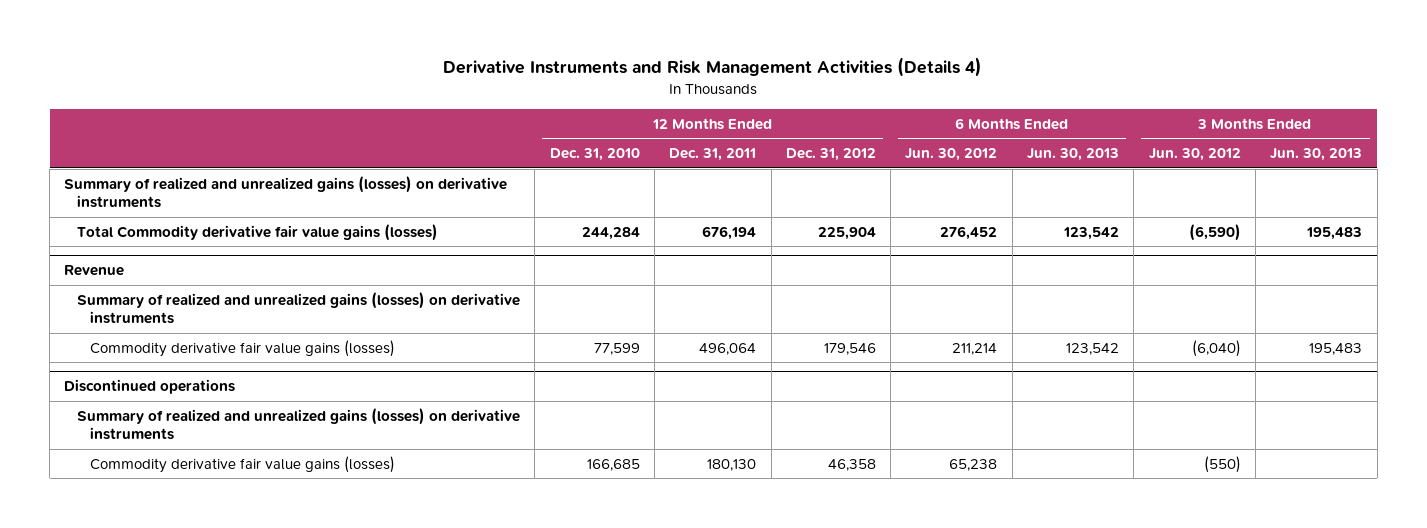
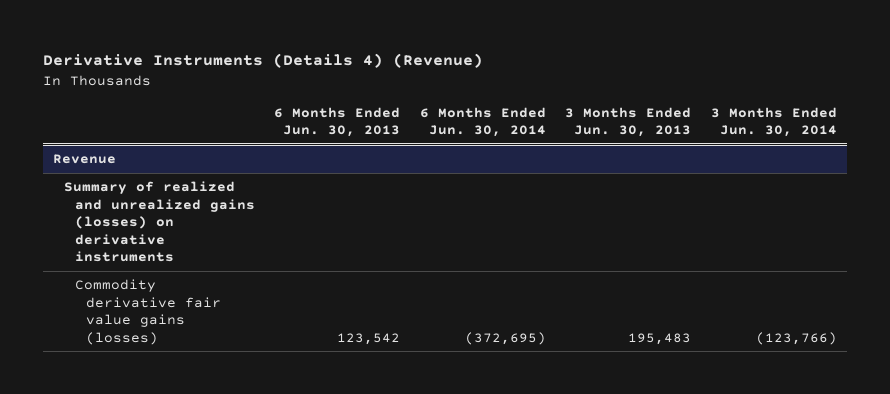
- Derivative Instruments and Risk Management Activities (Details 4)
+ Derivative Instruments (Details 4) (Revenue)
- | 12 Months Ended Dec. 31, 2010 | 12 Months Ended Dec. 31, 2011 | 12 Months Ended Dec. 31, 2012 | 6 Months Ended Jun. 30, 2012 | 6 Months Ended Jun. 30, 2013 | 3 Months Ended Jun. 30, 2012 | 3 Months Ended Jun. 30, 2013
+ | 6 Months Ended Jun. 30, 2013 | 6 Months Ended Jun. 30, 2014 | 3 Months Ended Jun. 30, 2013 | 3 Months Ended Jun. 30, 2014
- Summary of realized and unrealized gains (losses) on derivative instruments
- Total Commodity derivative fair value gains (losses) | 244,284 | 676,194 | 225,904 | 276,452 | 123,542 | (6,590) | 195,483
- Discontinued operations
- Summary of realized and unrealized gains (losses) on derivative instruments
- Commodity derivative fair value gains (losses) | 166,685 | 180,130 | 46,358 | 65,238 | | (550) |

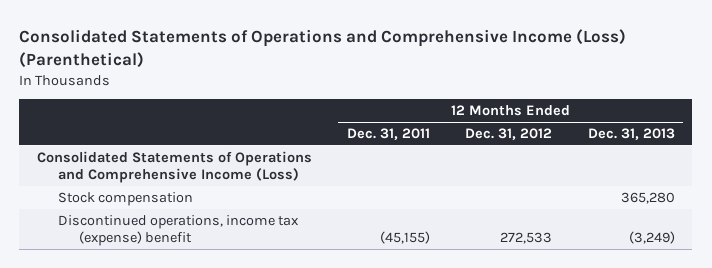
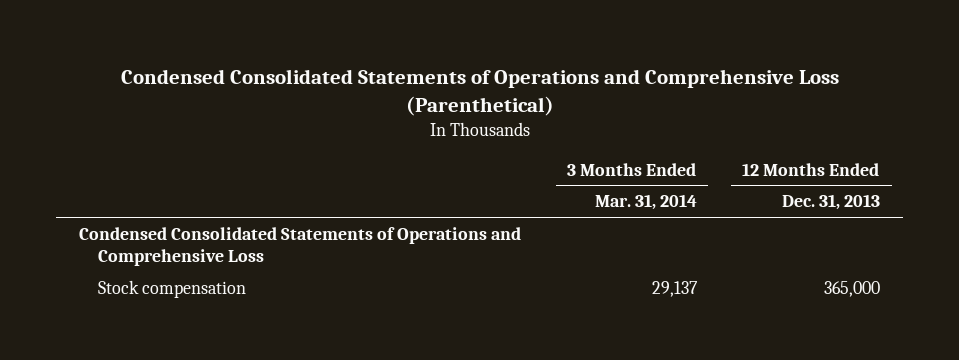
- Consolidated Statements of Operations and Comprehensive Income (Loss) (Parenthetical)
+ Condensed Consolidated Statements of Operations and Comprehensive Loss (Parenthetical)
- | 12 Months Ended Dec. 31, 2011 | 12 Months Ended Dec. 31, 2012 | 12 Months Ended Dec. 31, 2013
+ | 3 Months Ended Mar. 31, 2014 | 12 Months Ended Dec. 31, 2013
- Consolidated Statements of Operations and Comprehensive Income (Loss)
- Stock compensation | | | 365,280
- Discontinued operations, income tax (expense) benefit | (45,155) | 272,533 | (3,249)
+ Condensed Consolidated Statements of Operations and Comprehensive Loss
+ Stock compensation | 29,137 | 365,000

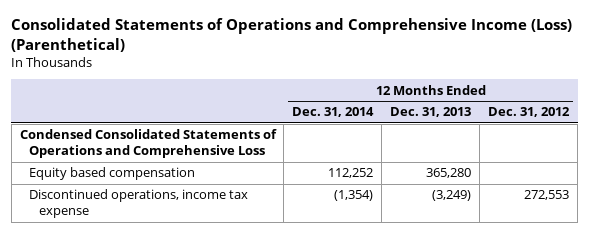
- Condensed Consolidated Statements of Operations and Comprehensive Loss (Parenthetical)
+ Consolidated Statements of Operations and Comprehensive Income (Loss) (Parenthetical)
- | 3 Months Ended Mar. 31, 2014 | 12 Months Ended Dec. 31, 2013
+ | 12 Months Ended Dec. 31, 2014 | 12 Months Ended Dec. 31, 2013 | 12 Months Ended Dec. 31, 2012
- Stock compensation | 29,137 | 365,000
+ Equity based compensation | 112,252 | 365,280 |
+ Discontinued operations, income tax expense | (1,354) | (3,249) | 272,553

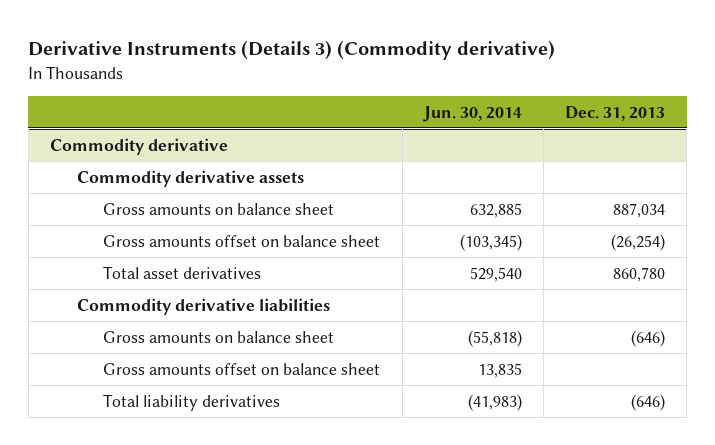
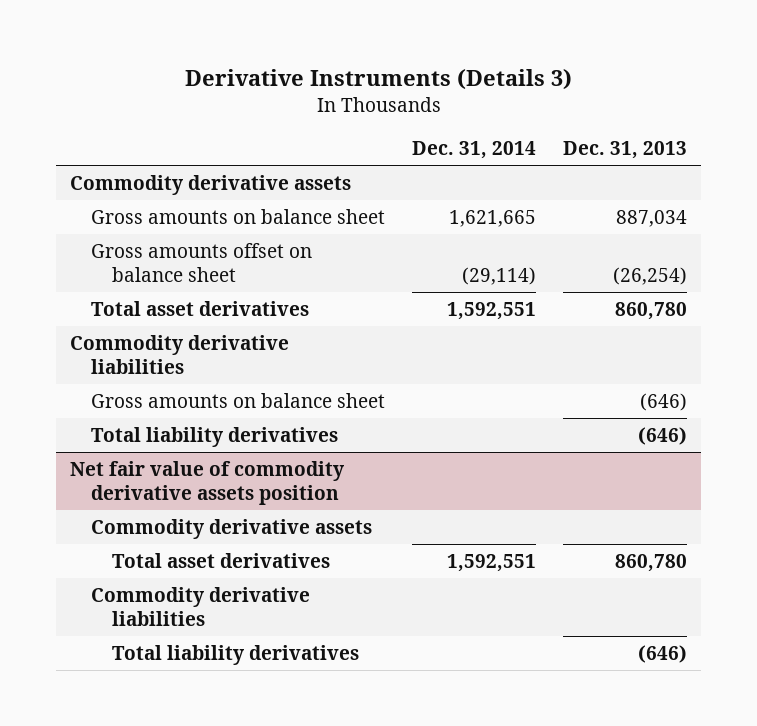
- Derivative Instruments (Details 3) (Commodity derivative)
+ Derivative Instruments (Details 3)
- | Jun. 30, 2014 | Dec. 31, 2013
+ | Dec. 31, 2014 | Dec. 31, 2013
- Commodity derivative
- Gross amounts offset on balance sheet | 13,835 |
+ Net fair value of commodity derivative assets position
+ Commodity derivative assets
+ Total asset derivatives | 1,592,551 | 860,780
+ Commodity derivative liabilities
+ Total liability derivatives | | (646)

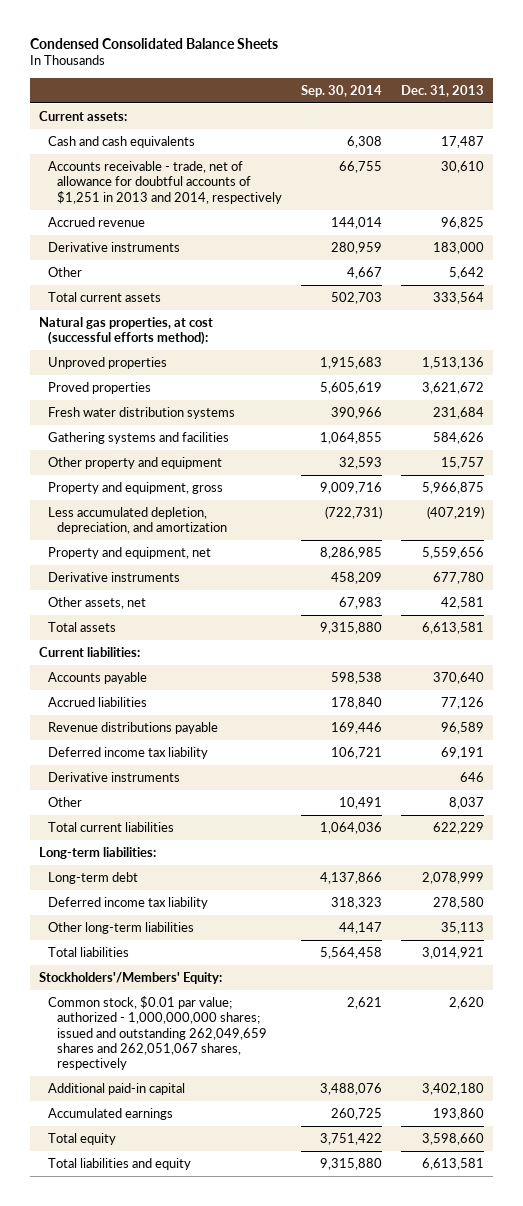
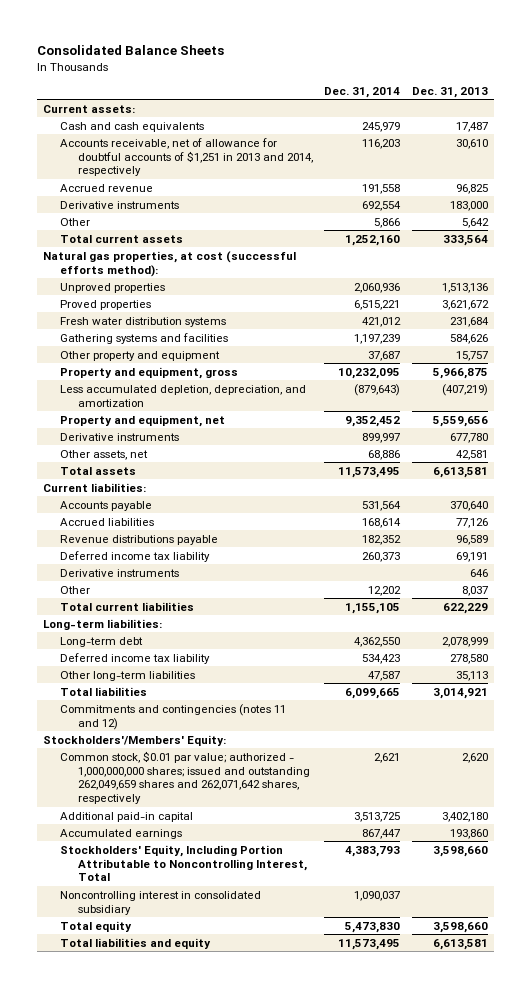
- Condensed Consolidated Balance Sheets
+ Consolidated Balance Sheets
- | Sep. 30, 2014 | Dec. 31, 2013
+ | Dec. 31, 2014 | Dec. 31, 2013
- Accounts receivable - trade, net of allowance for doubtful accounts of $1,251 in 2013 and 2014, respectively | 66,755 | 30,610
+ Accounts receivable, net of allowance for doubtful accounts of $1,251 in 2013 and 2014, respectively | 116,203 | 30,610
+ Commitments and contingencies (notes 11 and 12)
- Common stock, $0.01 par value; authorized - 1,000,000,000 shares; issued and outstanding 262,049,659 shares and 262,051,067 shares, respectively | 2,621 | 2,620
+ Common stock, $0.01 par value; authorized - 1,000,000,000 shares; issued and outstanding 262,049,659 shares and 262,071,642 shares, respectively | 2,621 | 2,620
+ Stockholders' Equity, Including Portion Attributable to Noncontrolling Interest, Total | 4,383,793 | 3,598,660
+ Noncontrolling interest in consolidated subsidiary | 1,090,037 |

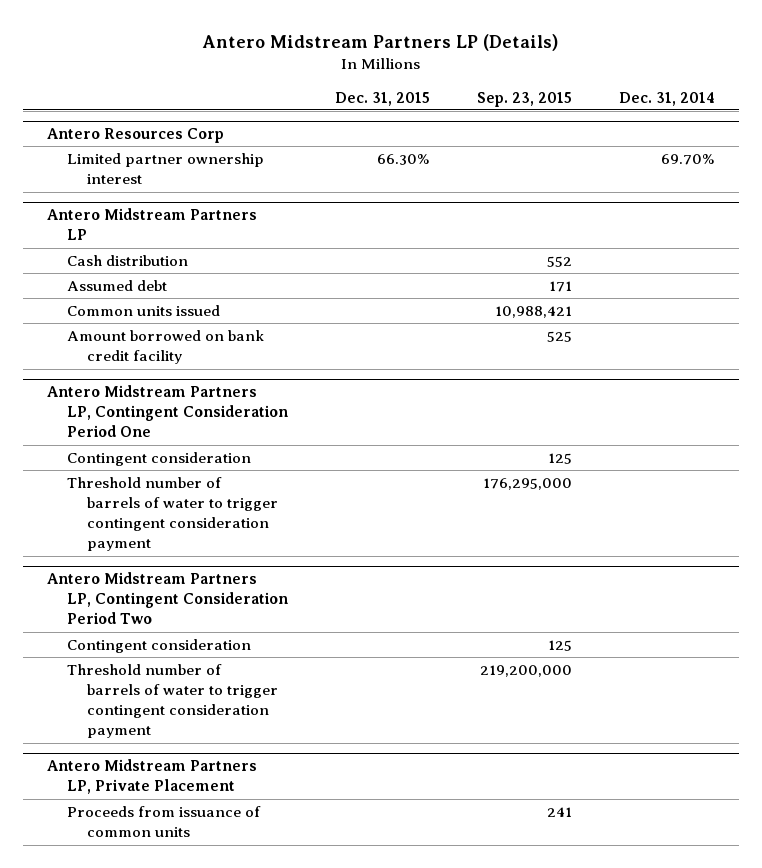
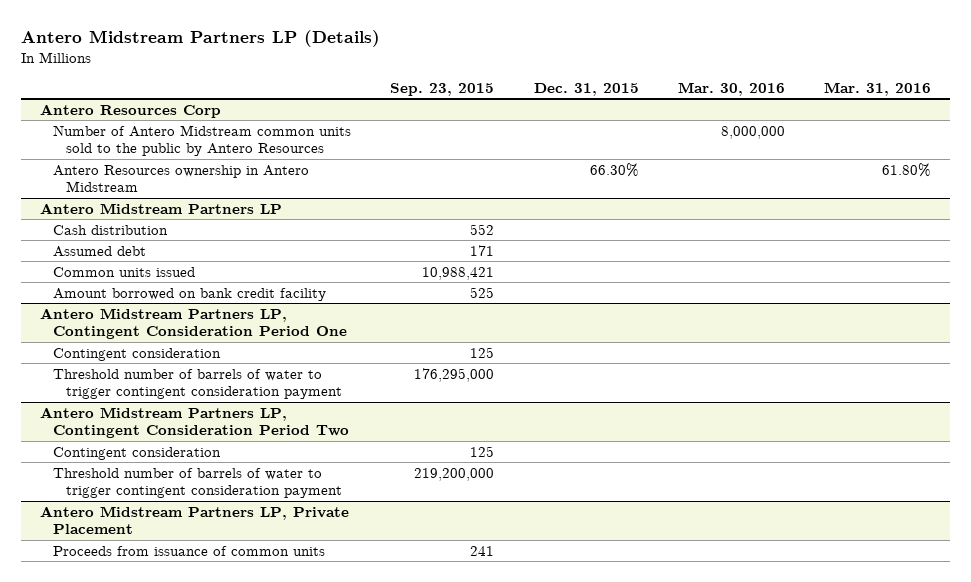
- | Dec. 31, 2015 | Sep. 23, 2015 | Dec. 31, 2014
+ | Sep. 23, 2015 | Dec. 31, 2015 | Mar. 30, 2016 | Mar. 31, 2016
@ Antero Resources Corp
- Limited partner ownership interest | 66.30% | | 69.70%
+ Number of Antero Midstream common units sold to the public by Antero Resources | | | 8,000,000 |
+ Antero Resources ownership in Antero Midstream | | 66.30% | | 61.80%

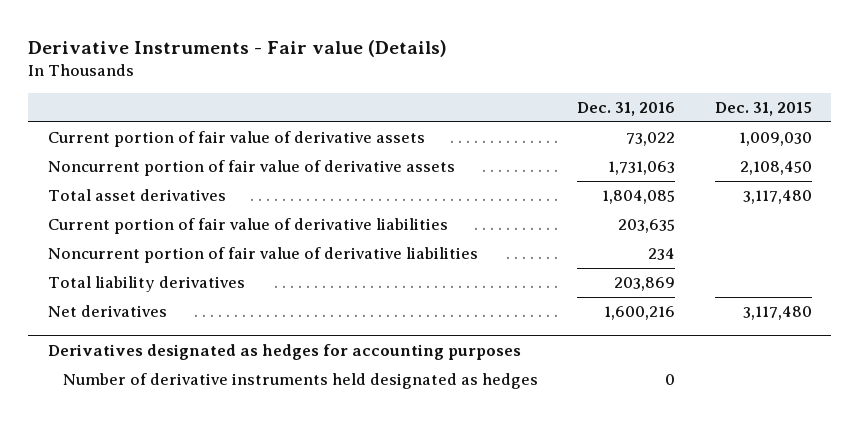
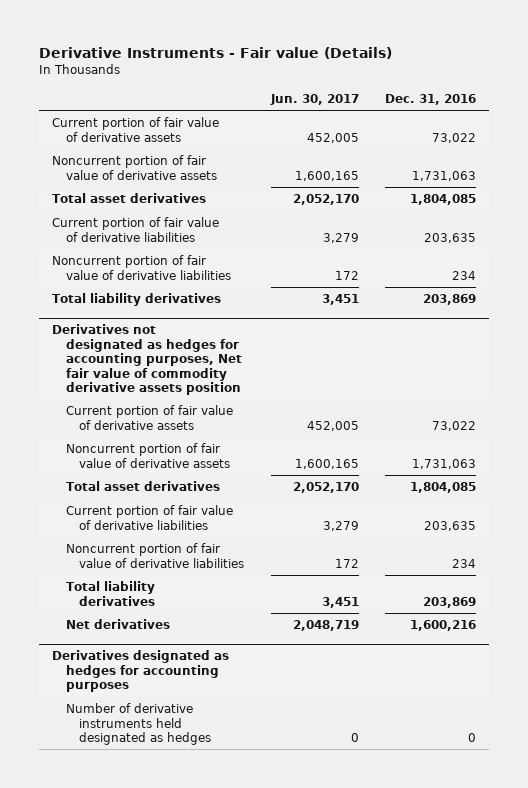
- | Dec. 31, 2016 | Dec. 31, 2015
+ | Jun. 30, 2017 | Dec. 31, 2016
+ Derivatives not designated as hedges for accounting purposes, Net fair value of commodity derivative assets position
+ Current portion of fair value of derivative assets | 452,005 | 73,022
+ Noncurrent portion of fair value of derivative assets | 1,600,165 | 1,731,063
+ Total asset derivatives | 2,052,170 | 1,804,085
+ Current portion of fair value of derivative liabilities | 3,279 | 203,635
+ Noncurrent portion of fair value of derivative liabilities | 172 | 234
+ Total liability derivatives | 3,451 | 203,869

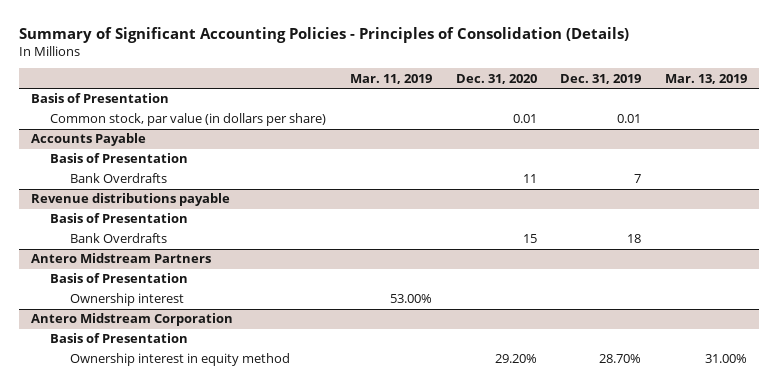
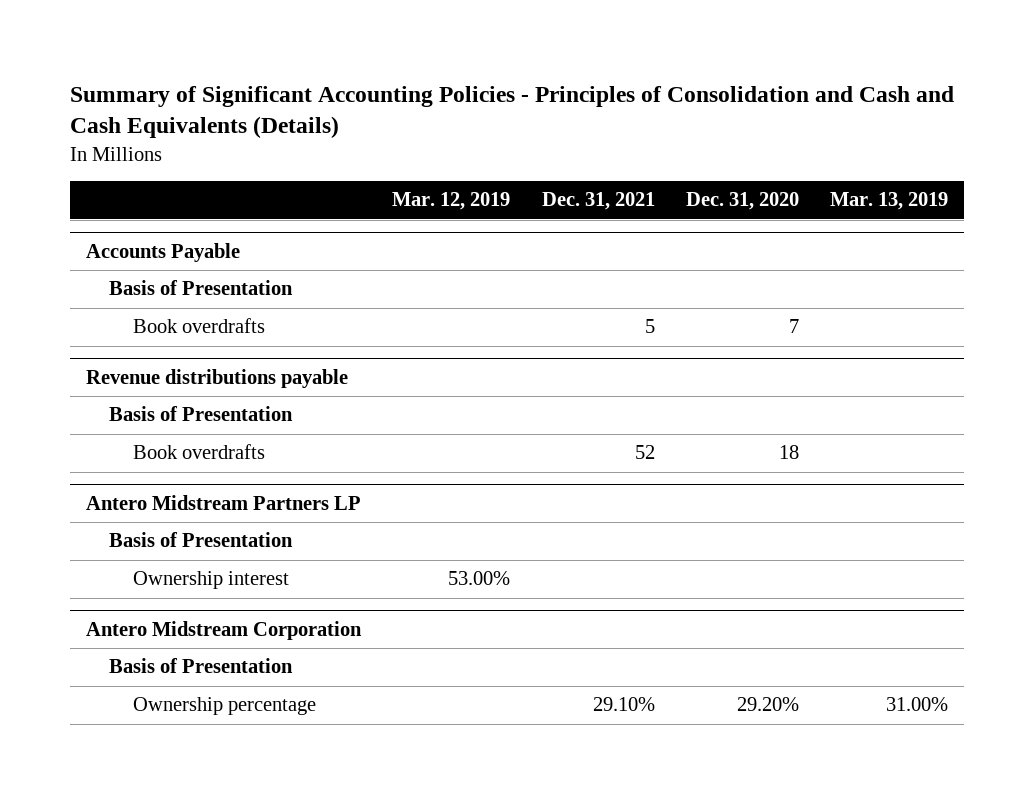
- Summary of Significant Accounting Policies - Principles of Consolidation (Details)
+ Summary of Significant Accounting Policies - Principles of Consolidation and Cash and Cash Equivalents (Details)
- | Mar. 11, 2019 | Dec. 31, 2020 | Dec. 31, 2019 | Mar. 13, 2019
+ | Mar. 12, 2019 | Dec. 31, 2021 | Dec. 31, 2020 | Mar. 13, 2019
- Basis of Presentation
- Common stock, par value (in dollars per share) | | 0.01 | 0.01 |
@ Accounts Payable
- Bank Overdrafts | | 11 | 7 |
+ Book overdrafts | | 5 | 7 |
@ Revenue distributions payable
- Bank Overdrafts | | 15 | 18 |
- Antero Midstream Partners
@ Revenue distributions payable
+ Book overdrafts | | 52 | 18 |
+ Antero Midstream Partners LP
@ Antero Midstream Corporation
- Ownership interest in equity method | | 29.20% | 28.70% | 31.00%
+ Ownership percentage | | 29.10% | 29.20% | 31.00%

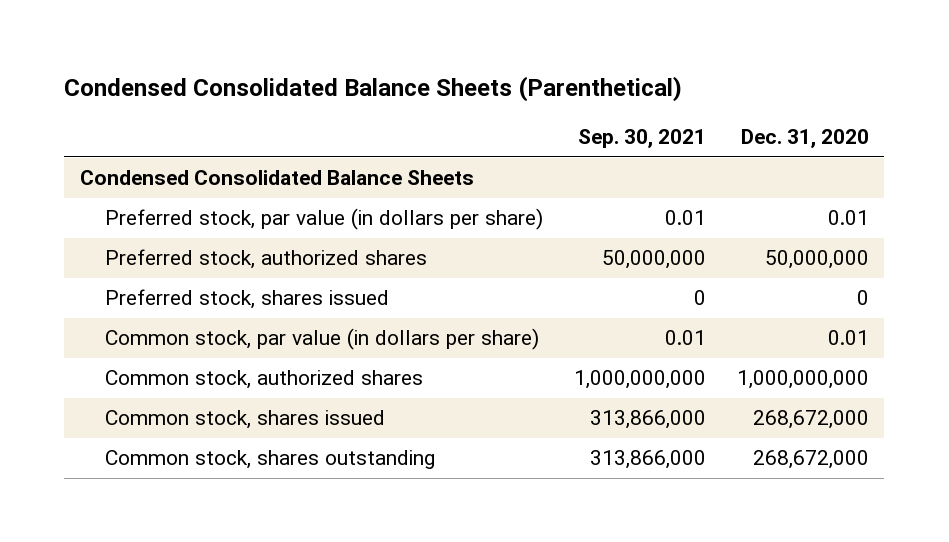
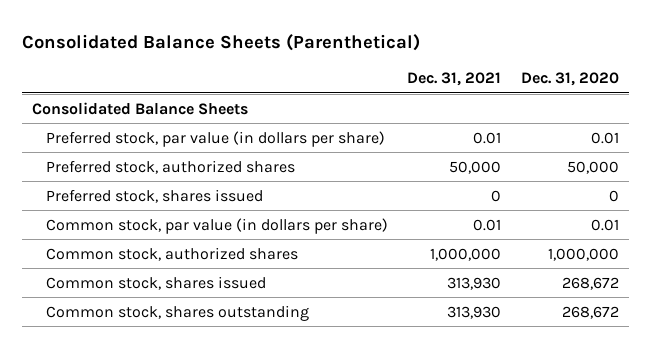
- Condensed Consolidated Balance Sheets (Parenthetical)
+ Consolidated Balance Sheets (Parenthetical)
- | Sep. 30, 2021 | Dec. 31, 2020
+ | Dec. 31, 2021 | Dec. 31, 2020
- Condensed Consolidated Balance Sheets
+ Consolidated Balance Sheets
- Preferred stock, authorized shares | 50,000,000 | 50,000,000
+ Preferred stock, authorized shares | 50,000 | 50,000
- Common stock, authorized shares | 1,000,000,000 | 1,000,000,000
- Common stock, shares issued | 313,866,000 | 268,672,000
- Common stock, shares outstanding | 313,866,000 | 268,672,000
+ Common stock, authorized shares | 1,000,000 | 1,000,000
+ Common stock, shares issued | 313,930 | 268,672
+ Common stock, shares outstanding | 313,930 | 268,672

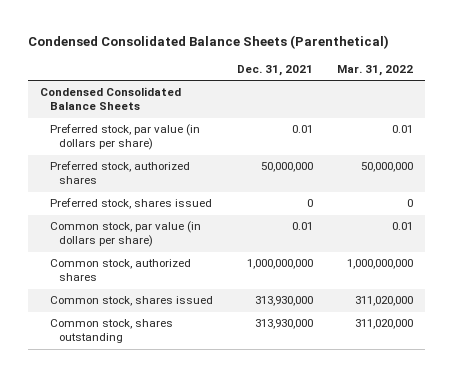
- Consolidated Balance Sheets (Parenthetical)
+ Condensed Consolidated Balance Sheets (Parenthetical)
- | Dec. 31, 2021 | Dec. 31, 2020
+ | Dec. 31, 2021 | Mar. 31, 2022
- Consolidated Balance Sheets
+ Condensed Consolidated Balance Sheets
- Preferred stock, authorized shares | 50,000 | 50,000
+ Preferred stock, authorized shares | 50,000,000 | 50,000,000
- Common stock, authorized shares | 1,000,000 | 1,000,000
- Common stock, shares issued | 313,930 | 268,672
- Common stock, shares outstanding | 313,930 | 268,672
+ Common stock, authorized shares | 1,000,000,000 | 1,000,000,000
+ Common stock, shares issued | 313,930,000 | 311,020,000
+ Common stock, shares outstanding | 313,930,000 | 311,020,000

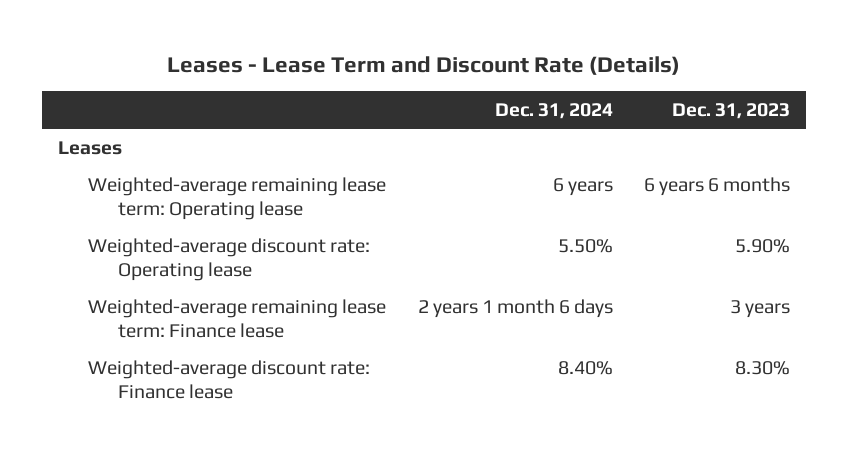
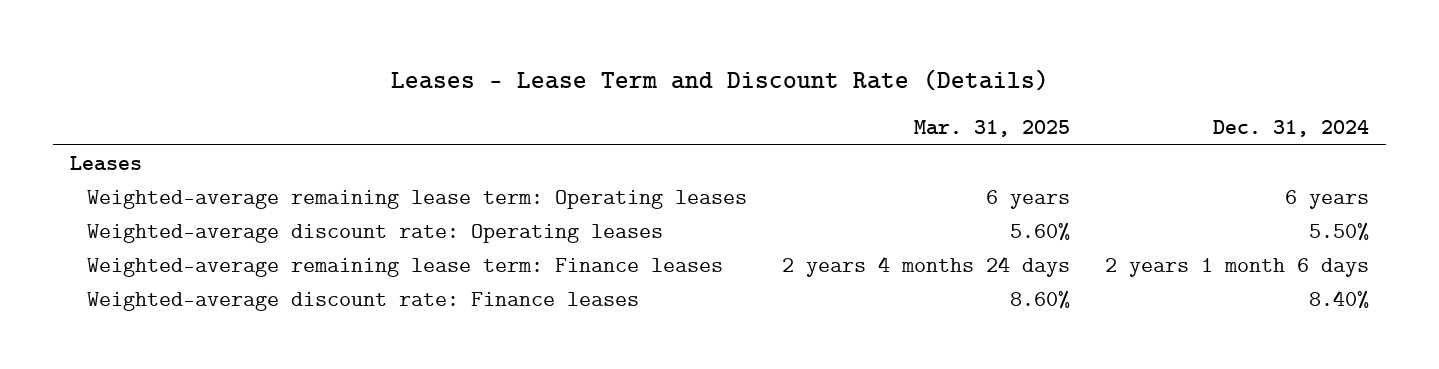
- | Dec. 31, 2024 | Dec. 31, 2023
+ | Mar. 31, 2025 | Dec. 31, 2024
- Weighted-average remaining lease term: Operating lease | 6 years | 6 years 6 months
- Weighted-average discount rate: Operating lease | 5.50% | 5.90%
- Weighted-average remaining lease term: Finance lease | 2 years 1 month 6 days | 3 years
- Weighted-average discount rate: Finance lease | 8.40% | 8.30%
+ Weighted-average remaining lease term: Operating leases | 6 years | 6 years
+ Weighted-average discount rate: Operating leases | 5.60% | 5.50%
+ Weighted-average remaining lease term: Finance leases | 2 years 4 months 24 days | 2 years 1 month 6 days
+ Weighted-average discount rate: Finance leases | 8.60% | 8.40%

